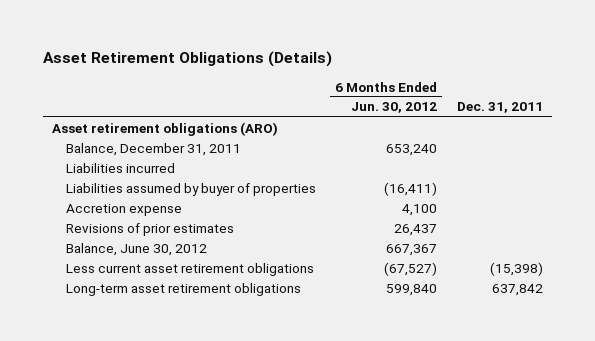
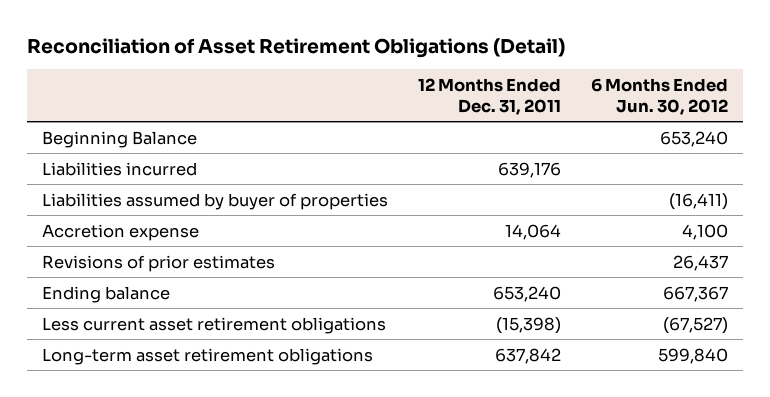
- Asset Retirement Obligations (Details)
+ Reconciliation of Asset Retirement Obligations (Detail)
- | 6 Months Ended Jun. 30, 2012 | Dec. 31, 2011
+ | 12 Months Ended Dec. 31, 2011 | 6 Months Ended Jun. 30, 2012
- Asset retirement obligations (ARO)
- Balance, December 31, 2011 | 653,240 |
+ Beginning Balance | | 653,240
- Balance, June 30, 2012 | 667,367 |
+ Ending balance | 653,240 | 667,367

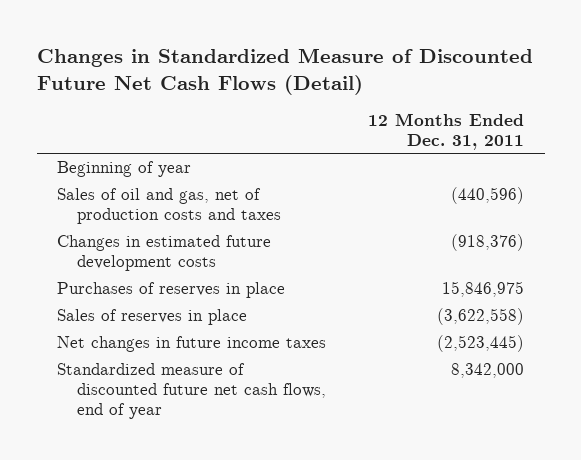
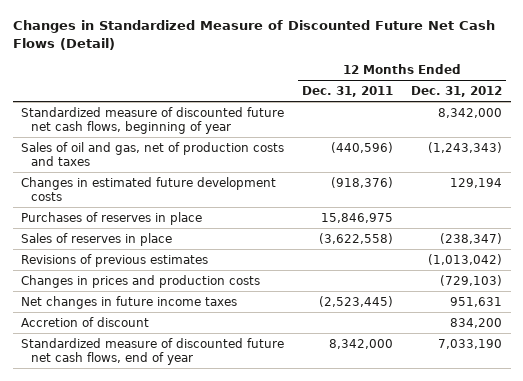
- | 12 Months Ended Dec. 31, 2011
+ | 12 Months Ended Dec. 31, 2011 | 12 Months Ended Dec. 31, 2012
- Beginning of year
+ Standardized measure of discounted future net cash flows, beginning of year | | 8,342,000
+ Revisions of previous estimates | | (1,013,042)
+ Changes in prices and production costs | | (729,103)
+ Accretion of discount | | 834,200

